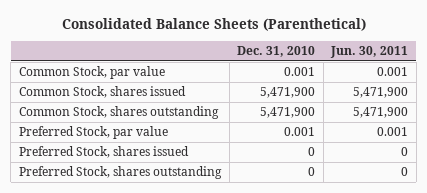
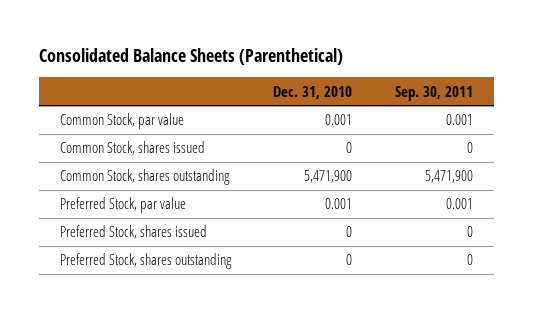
- | Dec. 31, 2010 | Jun. 30, 2011
+ | Dec. 31, 2010 | Sep. 30, 2011
- Common Stock, shares issued | 5,471,900 | 5,471,900
+ Common Stock, shares issued | 0 | 0

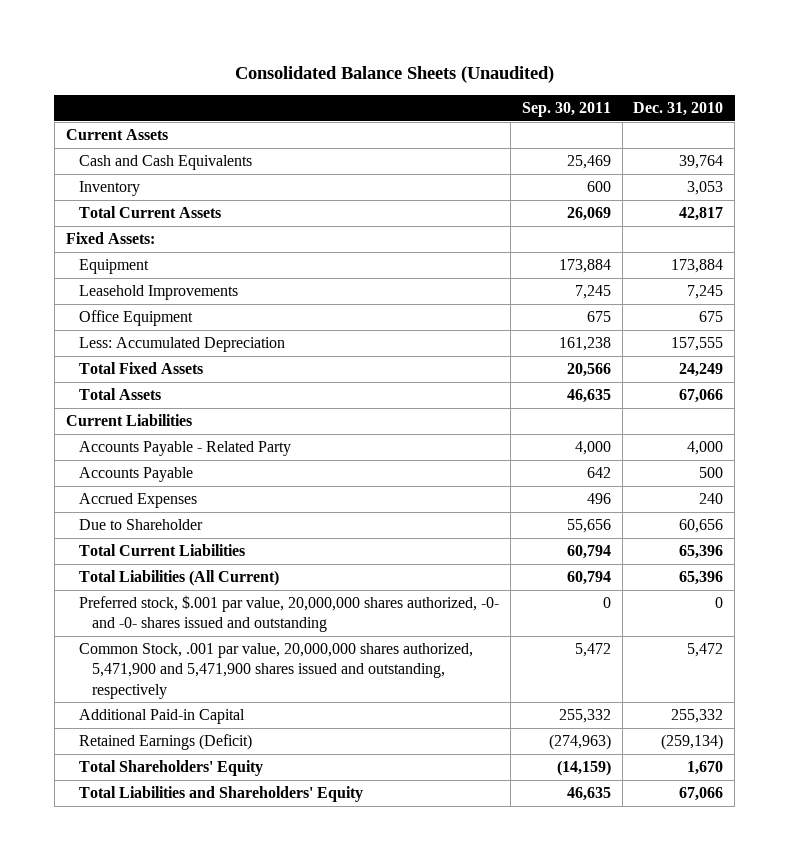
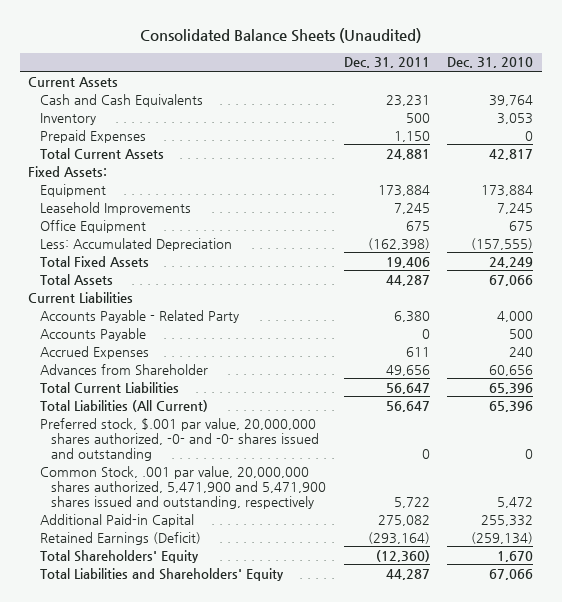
- | Sep. 30, 2011 | Dec. 31, 2010
+ | Dec. 31, 2011 | Dec. 31, 2010
+ Prepaid Expenses | 1,150 | 0
- Less: Accumulated Depreciation | 161,238 | 157,555
+ Less: Accumulated Depreciation | (162,398) | (157,555)
- Due to Shareholder | 55,656 | 60,656
+ Advances from Shareholder | 49,656 | 60,656

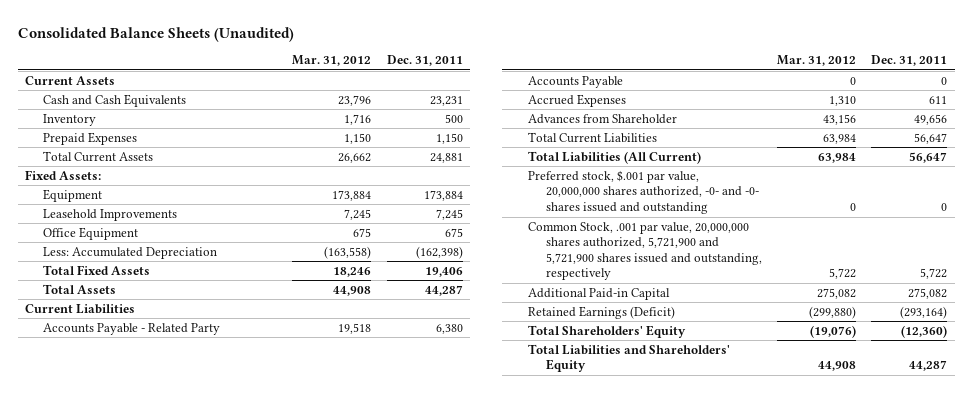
- | Dec. 31, 2011 | Dec. 31, 2010
+ | Mar. 31, 2012 | Dec. 31, 2011
- Common Stock, .001 par value, 20,000,000 shares authorized, 5,471,900 and 5,471,900 shares issued and outstanding, respectively | 5,722 | 5,472
+ Common Stock, .001 par value, 20,000,000 shares authorized, 5,721,900 and 5,721,900 shares issued and outstanding, respectively | 5,722 | 5,722

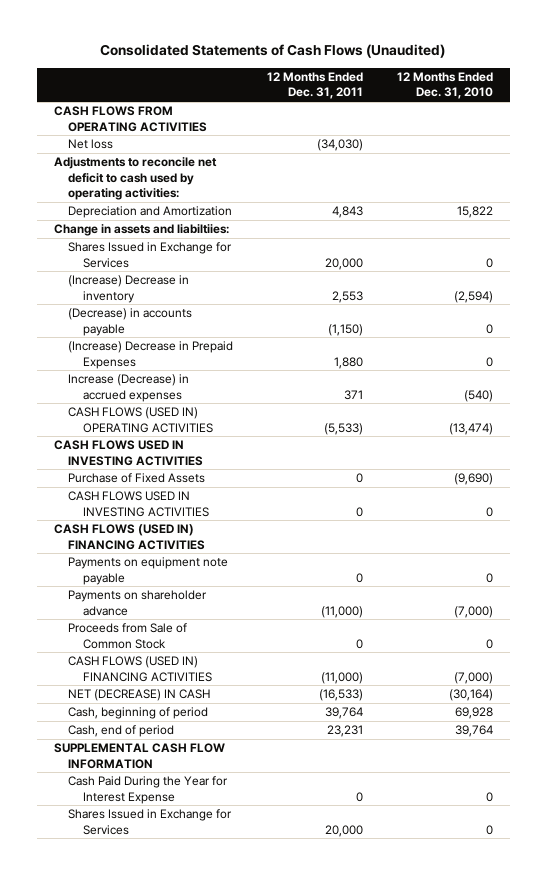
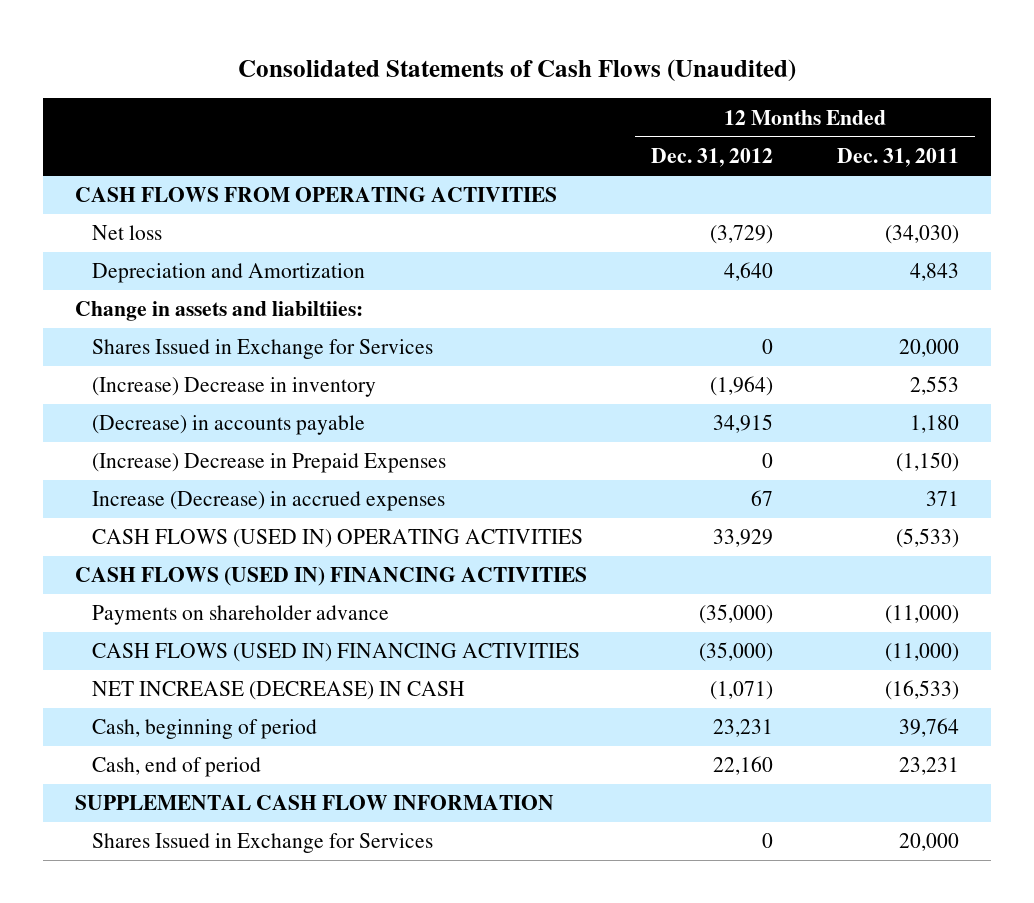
- | 12 Months Ended Dec. 31, 2011 | 12 Months Ended Dec. 31, 2010
+ | 12 Months Ended Dec. 31, 2012 | 12 Months Ended Dec. 31, 2011
- Adjustments to reconcile net deficit to cash used by operating activities:
- (Decrease) in accounts payable | (1,150) | 0
- (Increase) Decrease in Prepaid Expenses | 1,880 | 0
+ (Decrease) in accounts payable | 34,915 | 1,180
+ (Increase) Decrease in Prepaid Expenses | 0 | (1,150)
- CASH FLOWS USED IN INVESTING ACTIVITIES
- Purchase of Fixed Assets | 0 | (9,690)
- CASH FLOWS USED IN INVESTING ACTIVITIES | 0 | 0
- Payments on equipment note payable | 0 | 0
- Proceeds from Sale of Common Stock | 0 | 0
- NET (DECREASE) IN CASH | (16,533) | (30,164)
+ NET INCREASE (DECREASE) IN CASH | (1,071) | (16,533)
- Cash Paid During the Year for Interest Expense | 0 | 0

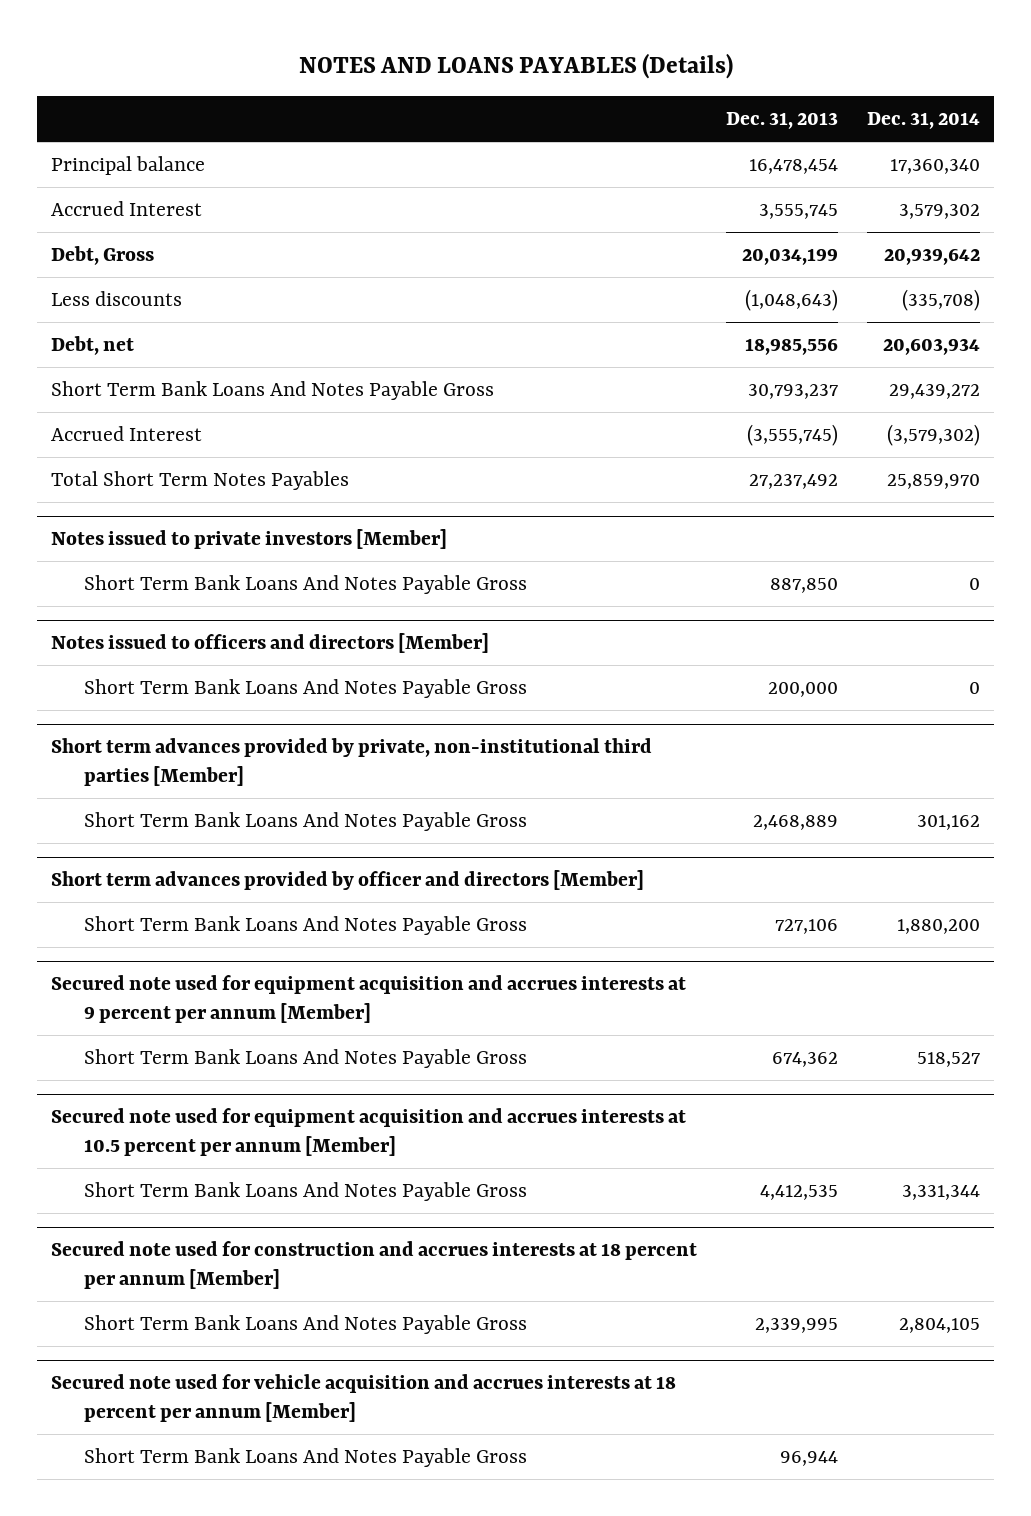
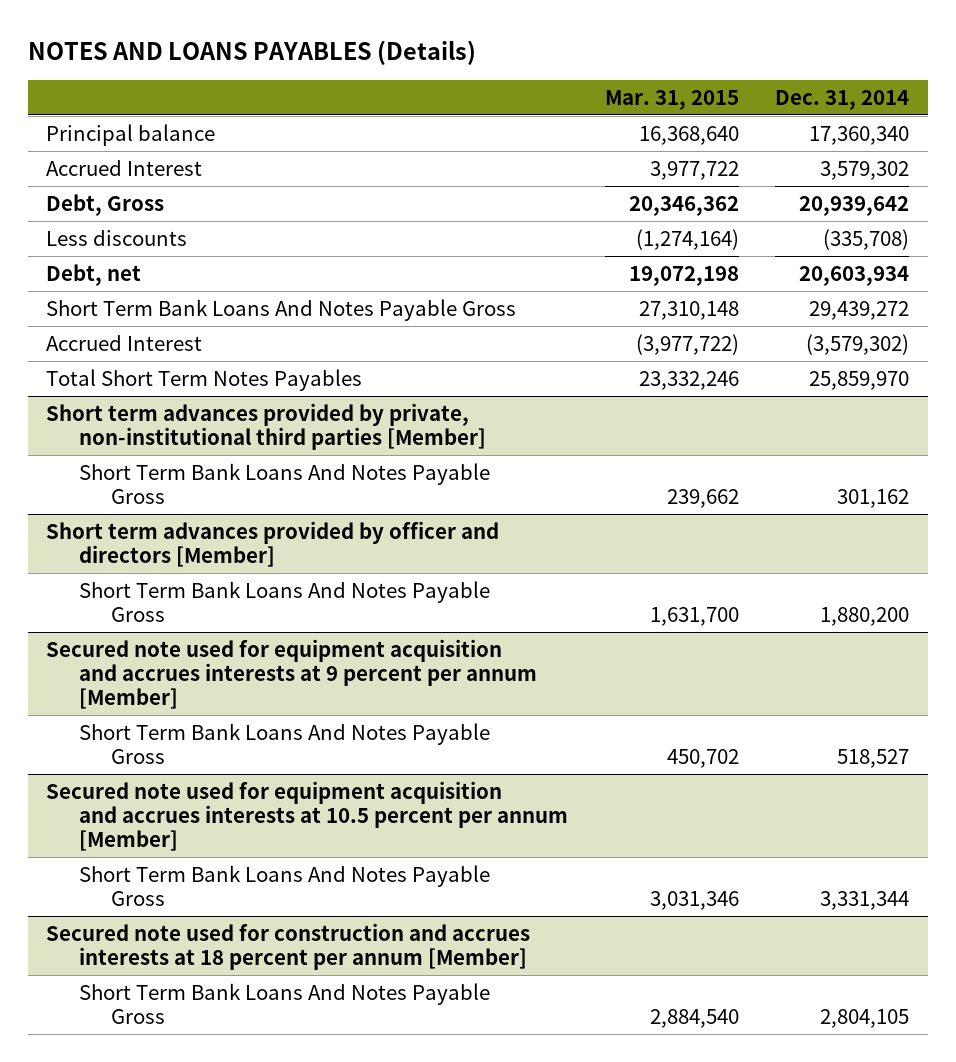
- | Dec. 31, 2013 | Dec. 31, 2014
+ | Mar. 31, 2015 | Dec. 31, 2014
- Notes issued to private investors [Member]
- Short Term Bank Loans And Notes Payable Gross | 887,850 | 0
- Notes issued to officers and directors [Member]
- Short Term Bank Loans And Notes Payable Gross | 200,000 | 0
- Secured note used for vehicle acquisition and accrues interests at 18 percent per annum [Member]
- Short Term Bank Loans And Notes Payable Gross | 96,944 |

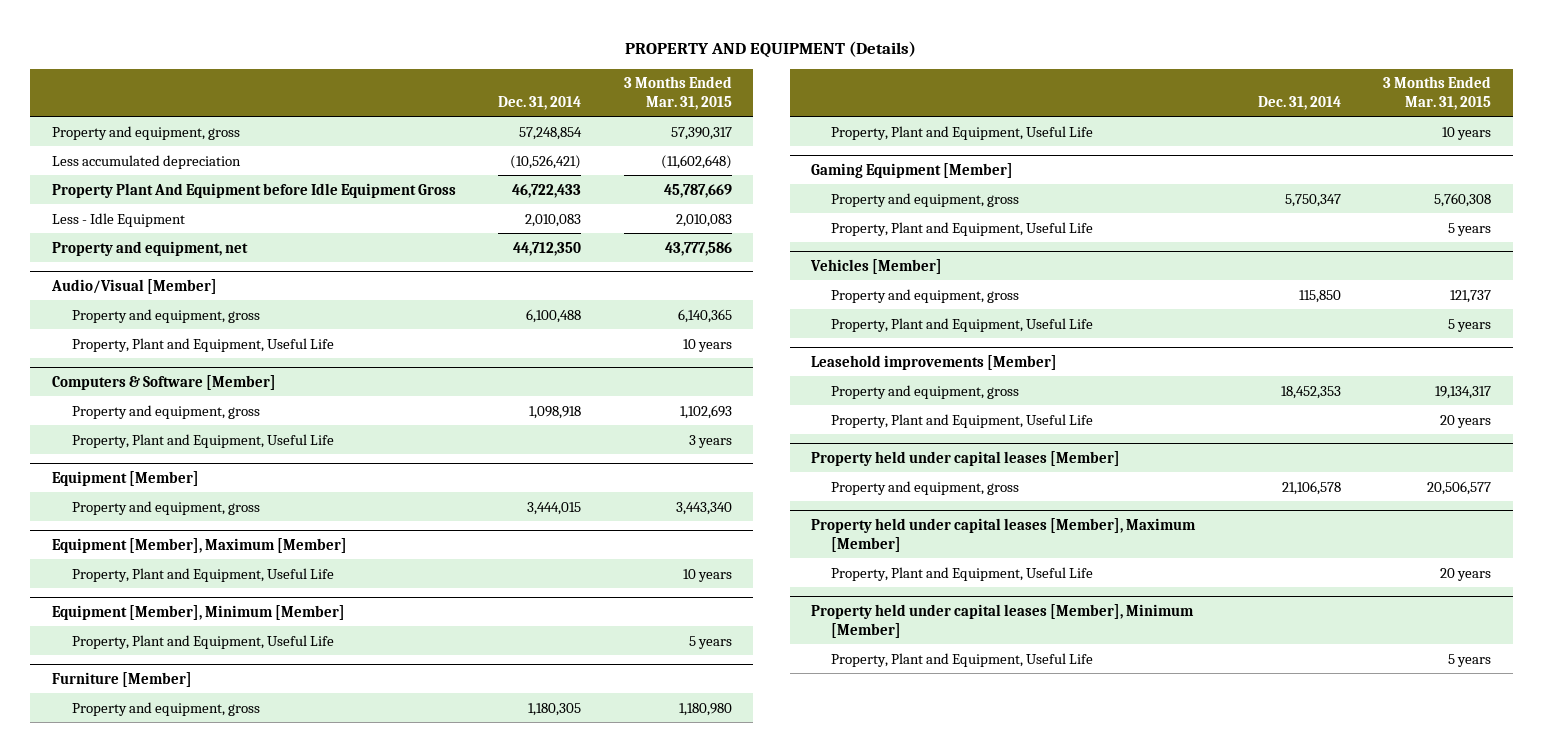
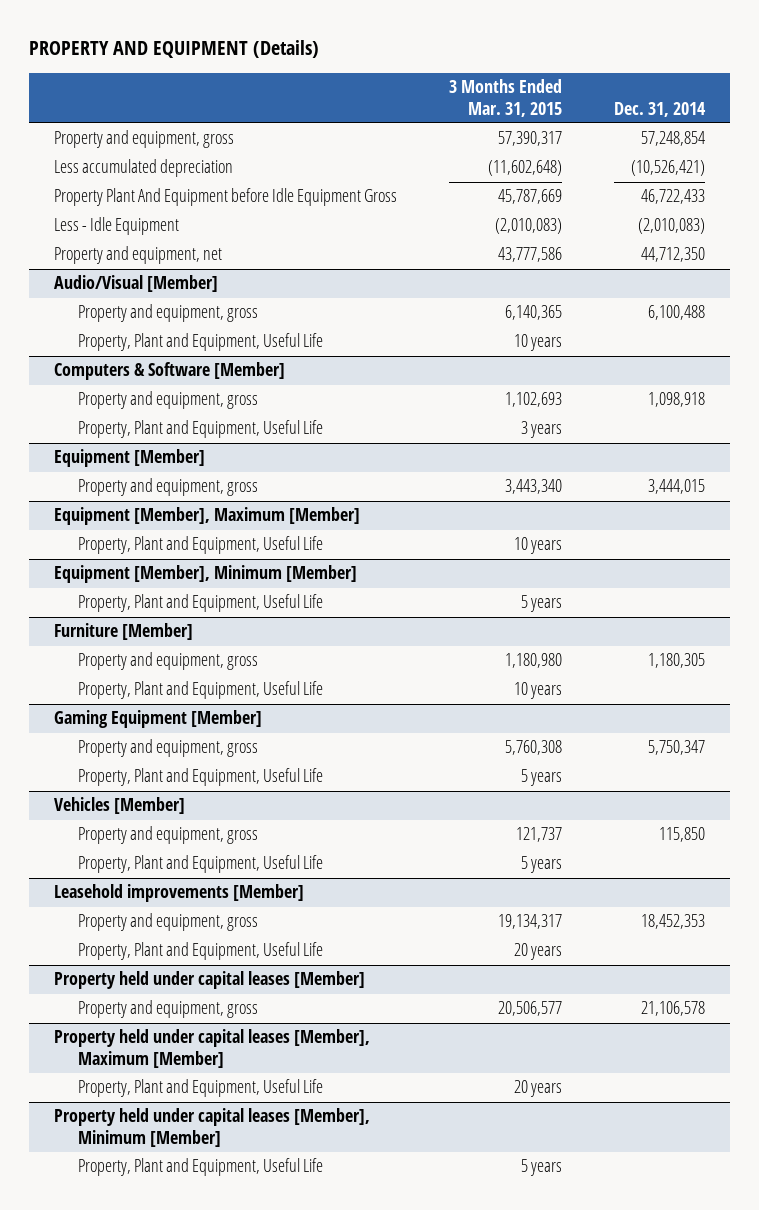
- | Dec. 31, 2014 | 3 Months Ended Mar. 31, 2015
+ | 3 Months Ended Mar. 31, 2015 | Dec. 31, 2014
- Less - Idle Equipment | 2,010,083 | 2,010,083
+ Less - Idle Equipment | (2,010,083) | (2,010,083)

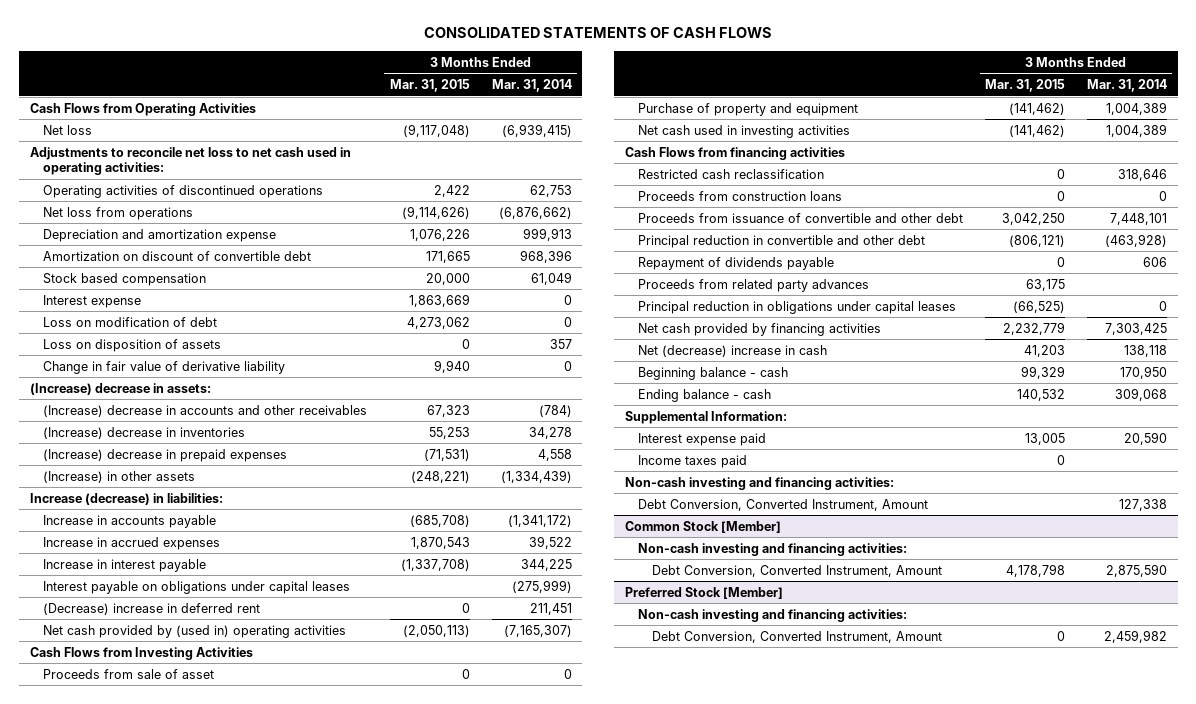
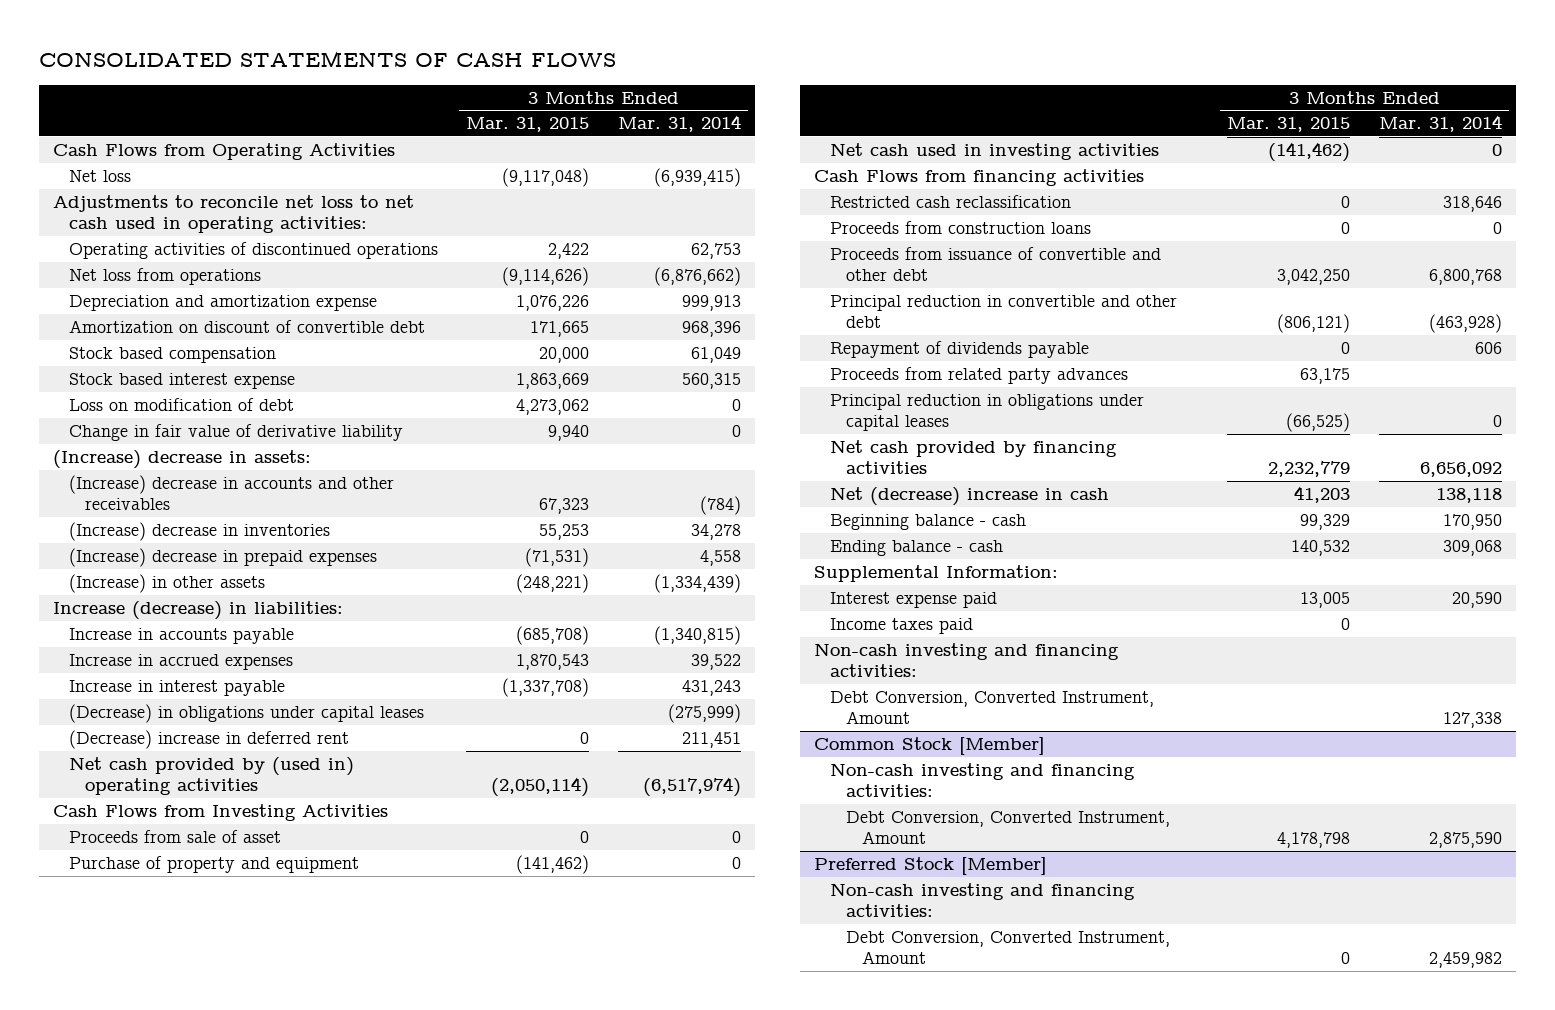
- Interest expense | 1,863,669 | 0
+ Stock based interest expense | 1,863,669 | 560,315
- Loss on disposition of assets | 0 | 357
- Increase in accounts payable | (685,708) | (1,341,172)
+ Increase in accounts payable | (685,708) | (1,340,815)
- Increase in interest payable | (1,337,708) | 344,225
- Interest payable on obligations under capital leases | | (275,999)
+ Increase in interest payable | (1,337,708) | 431,243
+ (Decrease) in obligations under capital leases | | (275,999)
- Net cash provided by (used in) operating activities | (2,050,113) | (7,165,307)
+ Net cash provided by (used in) operating activities | (2,050,114) | (6,517,974)
- Purchase of property and equipment | (141,462) | 1,004,389
- Net cash used in investing activities | (141,462) | 1,004,389
+ Purchase of property and equipment | (141,462) | 0
+ Net cash used in investing activities | (141,462) | 0
- Proceeds from issuance of convertible and other debt | 3,042,250 | 7,448,101
+ Proceeds from issuance of convertible and other debt | 3,042,250 | 6,800,768
- Net cash provided by financing activities | 2,232,779 | 7,303,425
+ Net cash provided by financing activities | 2,232,779 | 6,656,092

